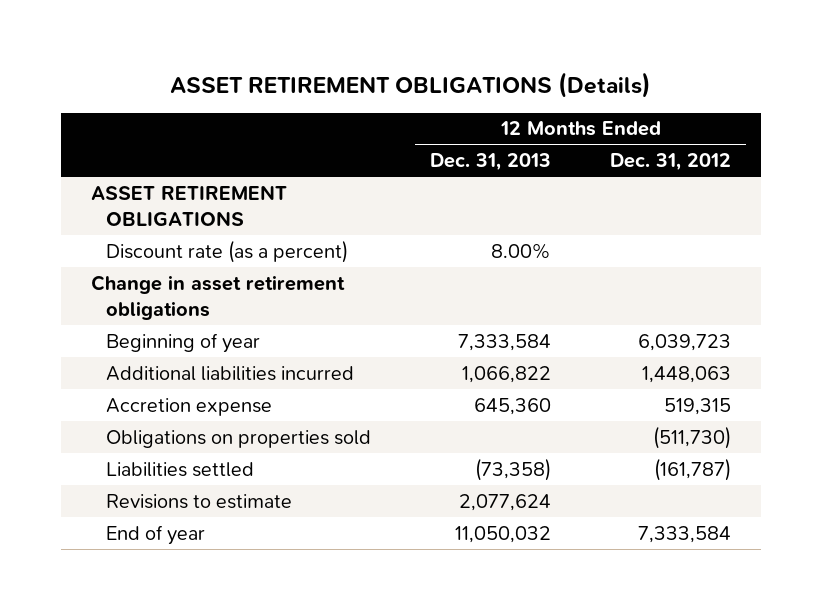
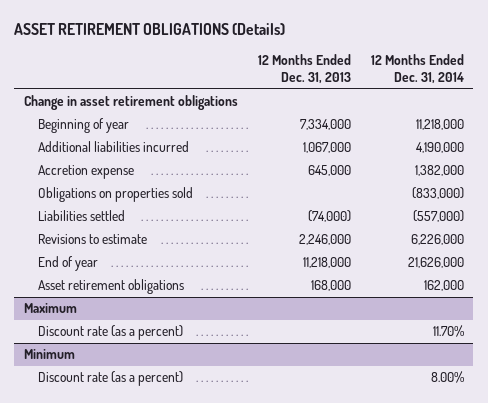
- | 12 Months Ended Dec. 31, 2013 | 12 Months Ended Dec. 31, 2012
+ | 12 Months Ended Dec. 31, 2013 | 12 Months Ended Dec. 31, 2014
- ASSET RETIREMENT OBLIGATIONS
- Discount rate (as a percent) | 8.00% |
- Beginning of year | 7,333,584 | 6,039,723
- Additional liabilities incurred | 1,066,822 | 1,448,063
- Accretion expense | 645,360 | 519,315
+ Beginning of year | 7,334,000 | 11,218,000
+ Additional liabilities incurred | 1,067,000 | 4,190,000
+ Accretion expense | 645,000 | 1,382,000
- Liabilities settled | (73,358) | (161,787)
- Revisions to estimate | 2,077,624 |
- End of year | 11,050,032 | 7,333,584
+ Liabilities settled | (74,000) | (557,000)
+ Revisions to estimate | 2,246,000 | 6,226,000
+ End of year | 11,218,000 | 21,626,000
+ Asset retirement obligations | 168,000 | 162,000
+ Maximum
+ Discount rate (as a percent) | | 11.70%
+ Minimum
+ Discount rate (as a percent) | | 8.00%

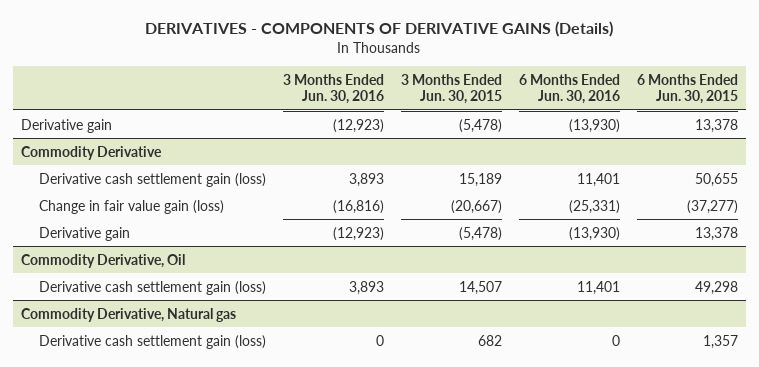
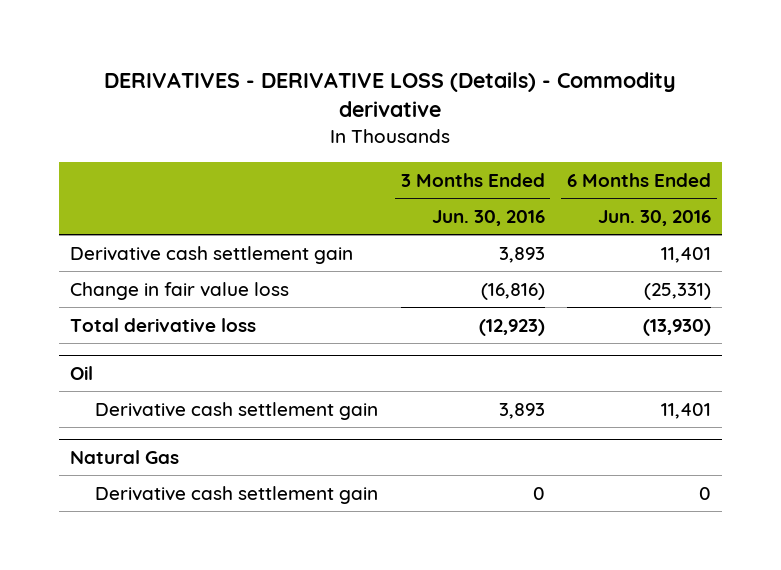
- DERIVATIVES - COMPONENTS OF DERIVATIVE GAINS (Details)
+ DERIVATIVES - DERIVATIVE LOSS (Details) - Commodity derivative
- | 3 Months Ended Jun. 30, 2016 | 3 Months Ended Jun. 30, 2015 | 6 Months Ended Jun. 30, 2016 | 6 Months Ended Jun. 30, 2015
+ | 3 Months Ended Jun. 30, 2016 | 6 Months Ended Jun. 30, 2016
- Derivative gain | (12,923) | (5,478) | (13,930) | 13,378
- Commodity Derivative
- Derivative cash settlement gain (loss) | 3,893 | 15,189 | 11,401 | 50,655
- Change in fair value gain (loss) | (16,816) | (20,667) | (25,331) | (37,277)
- Derivative gain | (12,923) | (5,478) | (13,930) | 13,378
- Commodity Derivative, Oil
- Derivative cash settlement gain (loss) | 3,893 | 14,507 | 11,401 | 49,298
- Commodity Derivative, Natural gas
- Derivative cash settlement gain (loss) | 0 | 682 | 0 | 1,357
+ Derivative cash settlement gain | 3,893 | 11,401
+ Change in fair value loss | (16,816) | (25,331)
+ Total derivative loss | (12,923) | (13,930)
+ Oil
+ Derivative cash settlement gain | 3,893 | 11,401
+ Natural Gas
+ Derivative cash settlement gain | 0 | 0

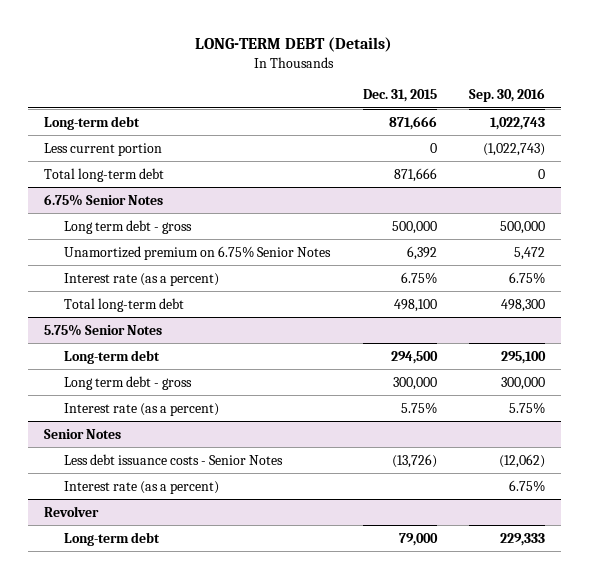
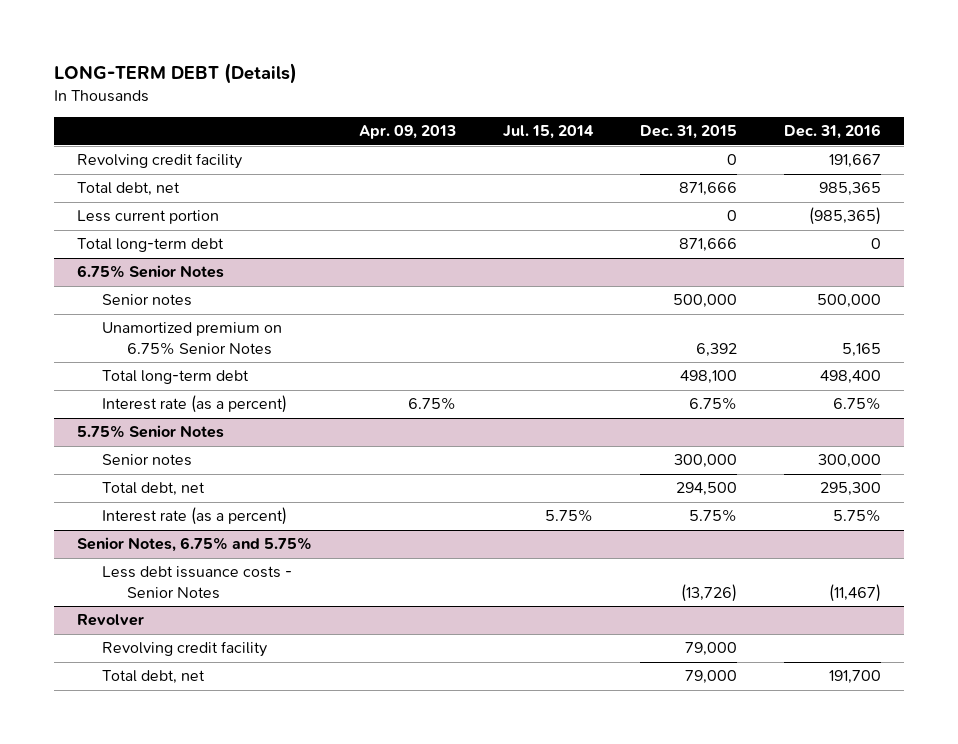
- | Dec. 31, 2015 | Sep. 30, 2016
+ | Apr. 09, 2013 | Jul. 15, 2014 | Dec. 31, 2015 | Dec. 31, 2016
- Long-term debt | 871,666 | 1,022,743
+ Revolving credit facility | | | 0 | 191,667
+ Total debt, net | | | 871,666 | 985,365
@ 6.75% Senior Notes
- Long term debt - gross | 500,000 | 500,000
+ Senior notes | | | 500,000 | 500,000
moved down: Interest rate (as a percent) | 6.75% | | 6.75% | 6.75%
@ 5.75% Senior Notes
- Long-term debt | 294,500 | 295,100
- Long term debt - gross | 300,000 | 300,000
+ Senior notes | | | 300,000 | 300,000
+ Total debt, net | | | 294,500 | 295,300
- Senior Notes
+ Senior Notes, 6.75% and 5.75%
- Interest rate (as a percent) | | 6.75%
@ Revolver
- Long-term debt | 79,000 | 229,333
+ Revolving credit facility | | | 79,000 |
+ Total debt, net | | | 79,000 | 191,700

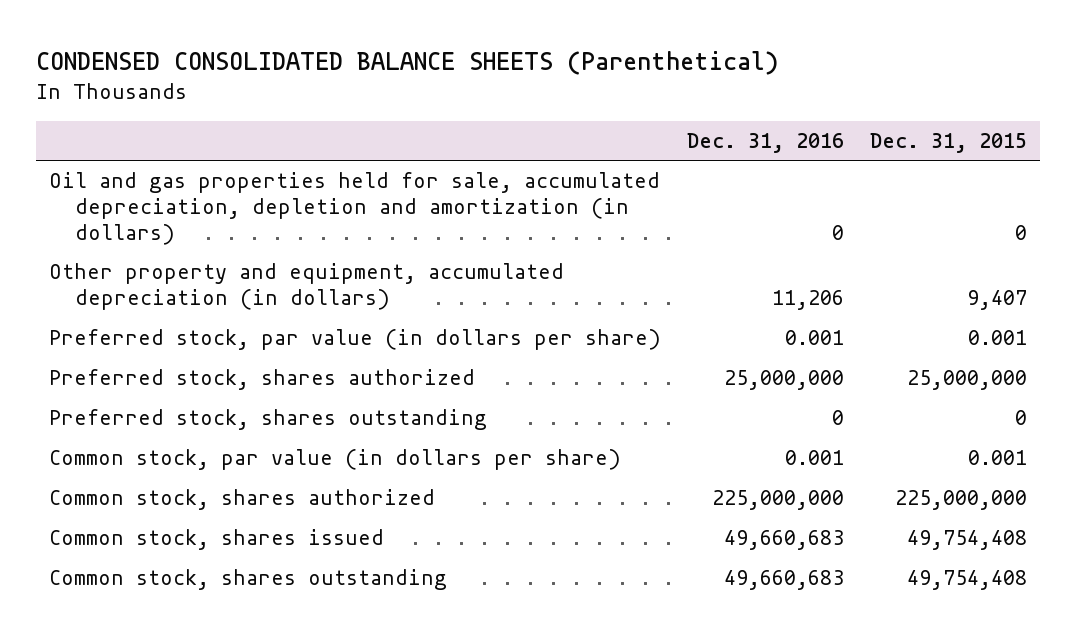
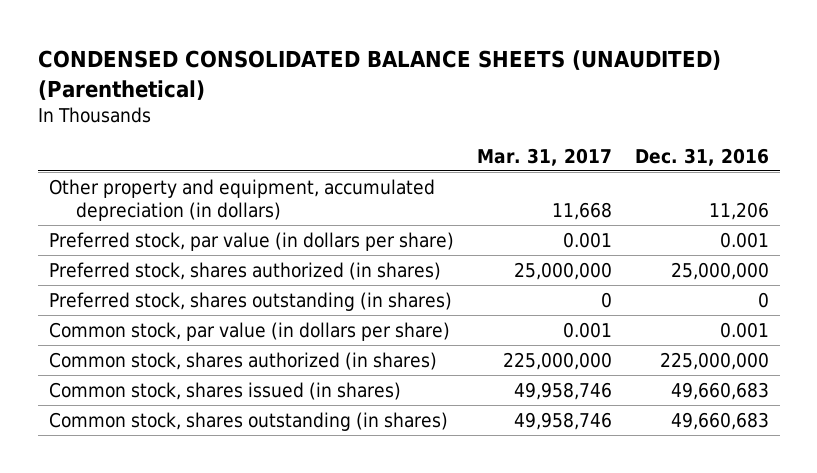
- CONDENSED CONSOLIDATED BALANCE SHEETS (Parenthetical)
+ CONDENSED CONSOLIDATED BALANCE SHEETS (UNAUDITED) (Parenthetical)
- | Dec. 31, 2016 | Dec. 31, 2015
+ | Mar. 31, 2017 | Dec. 31, 2016
- Oil and gas properties held for sale, accumulated depreciation, depletion and amortization (in dollars) | 0 | 0
- Preferred stock, shares authorized | 25,000,000 | 25,000,000
- Preferred stock, shares outstanding | 0 | 0
+ Preferred stock, shares authorized (in shares) | 25,000,000 | 25,000,000
+ Preferred stock, shares outstanding (in shares) | 0 | 0
- Common stock, shares authorized | 225,000,000 | 225,000,000
- Common stock, shares issued | 49,660,683 | 49,754,408
- Common stock, shares outstanding | 49,660,683 | 49,754,408
+ Common stock, shares authorized (in shares) | 225,000,000 | 225,000,000
+ Common stock, shares issued (in shares) | 49,958,746 | 49,660,683
+ Common stock, shares outstanding (in shares) | 49,958,746 | 49,660,683

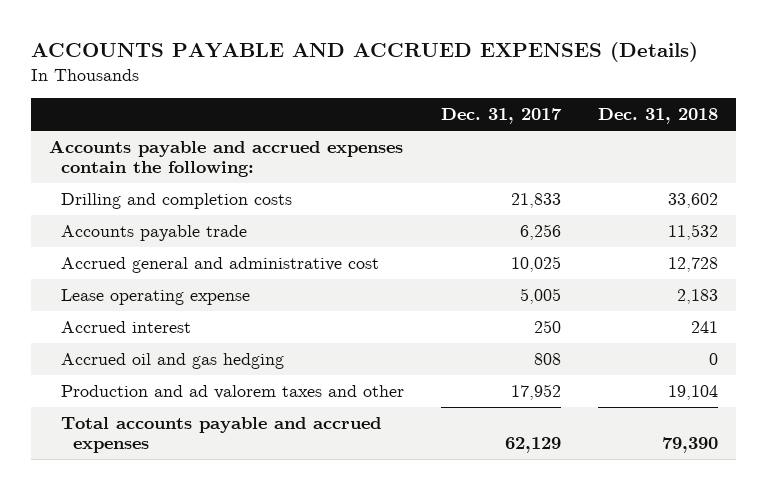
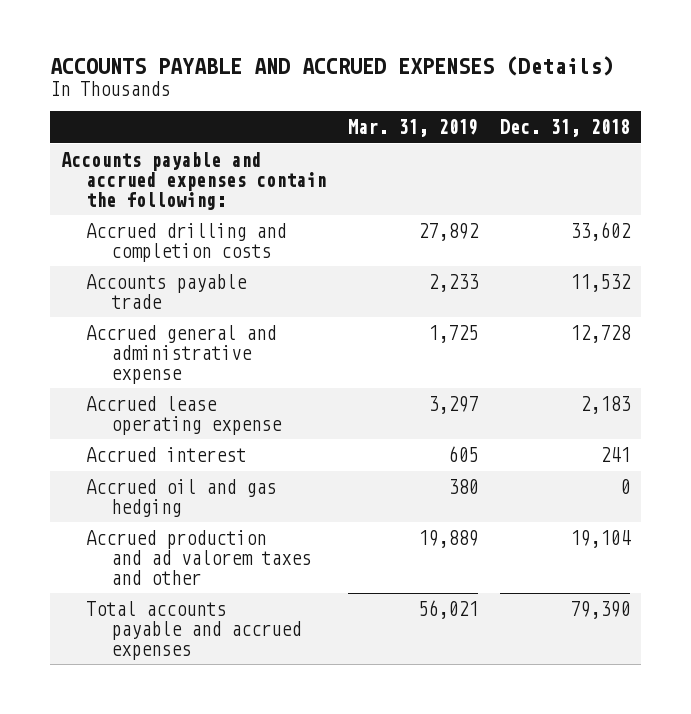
- | Dec. 31, 2017 | Dec. 31, 2018
+ | Mar. 31, 2019 | Dec. 31, 2018
- Drilling and completion costs | 21,833 | 33,602
+ Accrued drilling and completion costs | 27,892 | 33,602
- Accrued general and administrative cost | 10,025 | 12,728
- Lease operating expense | 5,005 | 2,183
+ Accrued general and administrative expense | 1,725 | 12,728
+ Accrued lease operating expense | 3,297 | 2,183
- Production and ad valorem taxes and other | 17,952 | 19,104
+ Accrued production and ad valorem taxes and other | 19,889 | 19,104

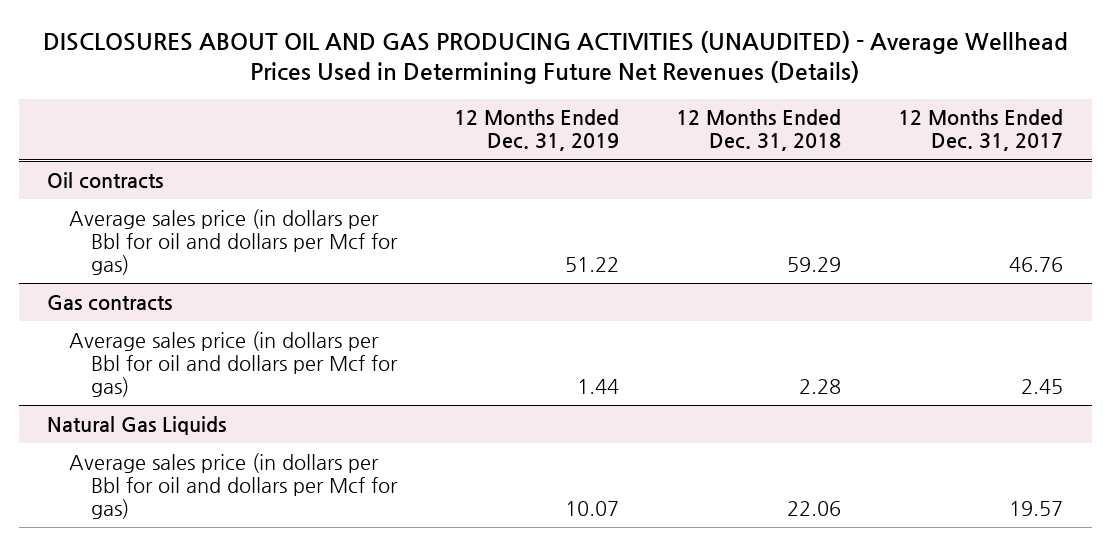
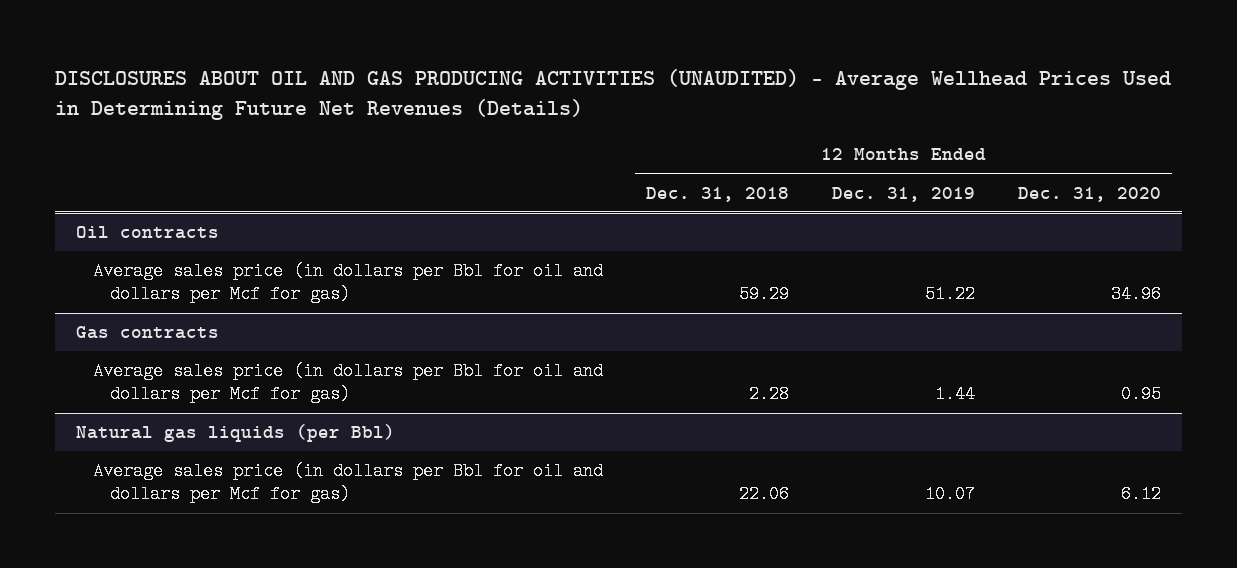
- | 12 Months Ended Dec. 31, 2019 | 12 Months Ended Dec. 31, 2018 | 12 Months Ended Dec. 31, 2017
+ | 12 Months Ended Dec. 31, 2018 | 12 Months Ended Dec. 31, 2019 | 12 Months Ended Dec. 31, 2020
- Natural Gas Liquids
+ Natural gas liquids (per Bbl)

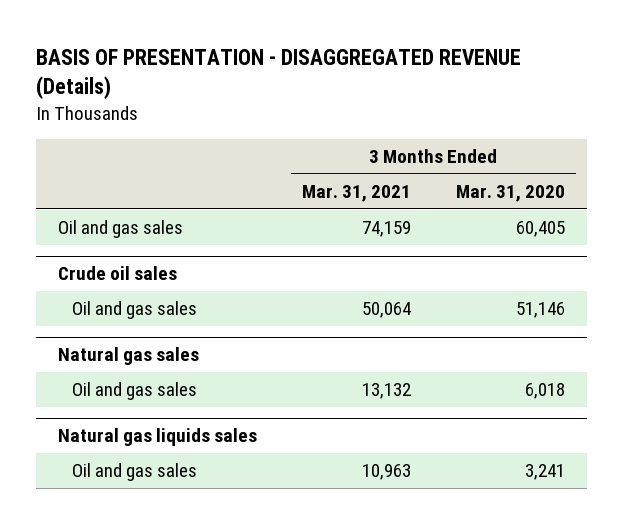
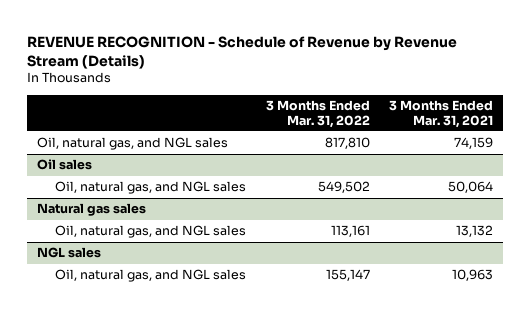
- BASIS OF PRESENTATION - DISAGGREGATED REVENUE (Details)
+ REVENUE RECOGNITION - Schedule of Revenue by Revenue Stream (Details)
- | 3 Months Ended Mar. 31, 2021 | 3 Months Ended Mar. 31, 2020
+ | 3 Months Ended Mar. 31, 2022 | 3 Months Ended Mar. 31, 2021
- Oil and gas sales | 74,159 | 60,405
- Crude oil sales
- Oil and gas sales | 50,064 | 51,146
+ Oil, natural gas, and NGL sales | 817,810 | 74,159
+ Oil sales
+ Oil, natural gas, and NGL sales | 549,502 | 50,064
@ Natural gas sales
- Oil and gas sales | 13,132 | 6,018
- Natural gas liquids sales
- Oil and gas sales | 10,963 | 3,241
@ Natural gas sales
+ Oil, natural gas, and NGL sales | 113,161 | 13,132
+ NGL sales
+ Oil, natural gas, and NGL sales | 155,147 | 10,963

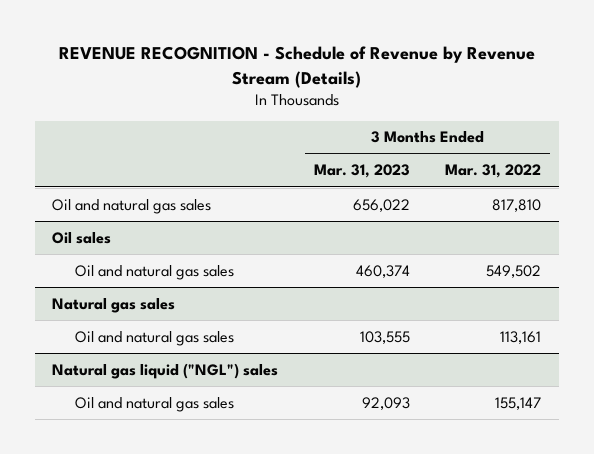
- | 3 Months Ended Mar. 31, 2022 | 3 Months Ended Mar. 31, 2021
+ | 3 Months Ended Mar. 31, 2023 | 3 Months Ended Mar. 31, 2022
- Oil, natural gas, and NGL sales | 817,810 | 74,159
+ Oil and natural gas sales | 656,022 | 817,810
@ Oil sales
- Oil, natural gas, and NGL sales | 549,502 | 50,064
+ Oil and natural gas sales | 460,374 | 549,502
@ Natural gas sales
- Oil, natural gas, and NGL sales | 113,161 | 13,132
- NGL sales
- Oil, natural gas, and NGL sales | 155,147 | 10,963
@ Natural gas sales
+ Oil and natural gas sales | 103,555 | 113,161
+ Natural gas liquid ("NGL") sales
+ Oil and natural gas sales | 92,093 | 155,147

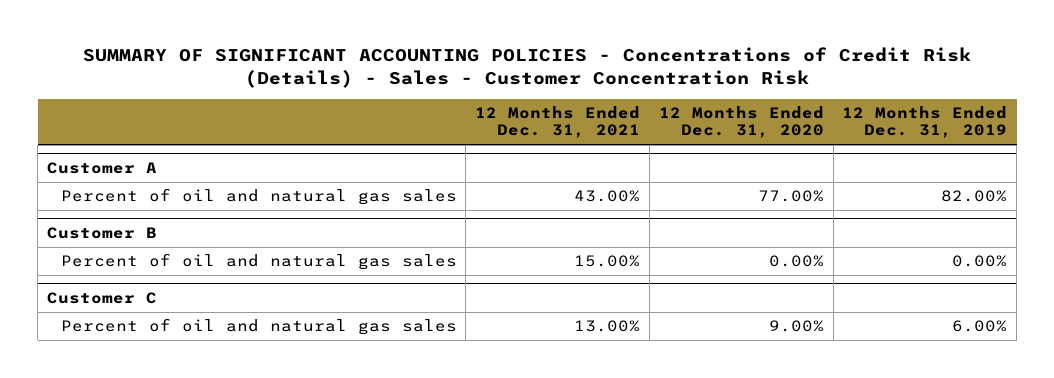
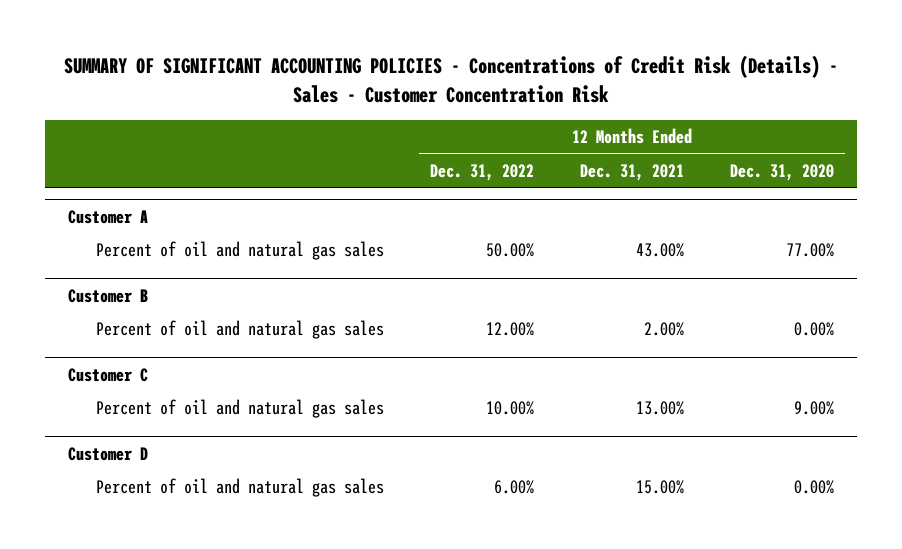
- | 12 Months Ended Dec. 31, 2021 | 12 Months Ended Dec. 31, 2020 | 12 Months Ended Dec. 31, 2019
+ | 12 Months Ended Dec. 31, 2022 | 12 Months Ended Dec. 31, 2021 | 12 Months Ended Dec. 31, 2020
@ Customer B
- Percent of oil and natural gas sales | 15.00% | 0.00% | 0.00%
+ Percent of oil and natural gas sales | 12.00% | 2.00% | 0.00%
+ Customer D
+ Percent of oil and natural gas sales | 6.00% | 15.00% | 0.00%

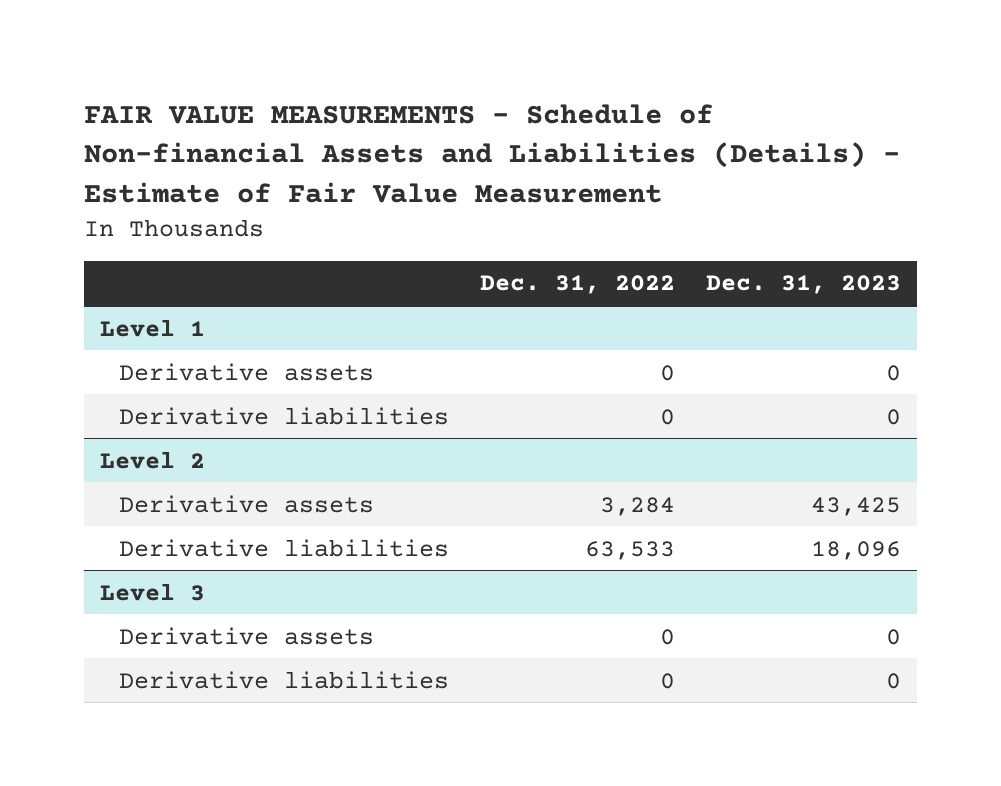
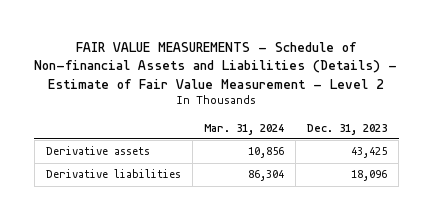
- FAIR VALUE MEASUREMENTS - Schedule of Non-financial Assets and Liabilities (Details) - Estimate of Fair Value Measurement
+ FAIR VALUE MEASUREMENTS - Schedule of Non-financial Assets and Liabilities (Details) - Estimate of Fair Value Measurement - Level 2
- | Dec. 31, 2022 | Dec. 31, 2023
+ | Mar. 31, 2024 | Dec. 31, 2023
- Level 1
- Derivative assets | 0 | 0
- Derivative liabilities | 0 | 0
- Level 2
- Level 3
- Derivative assets | 0 | 0
- Derivative liabilities | 0 | 0

